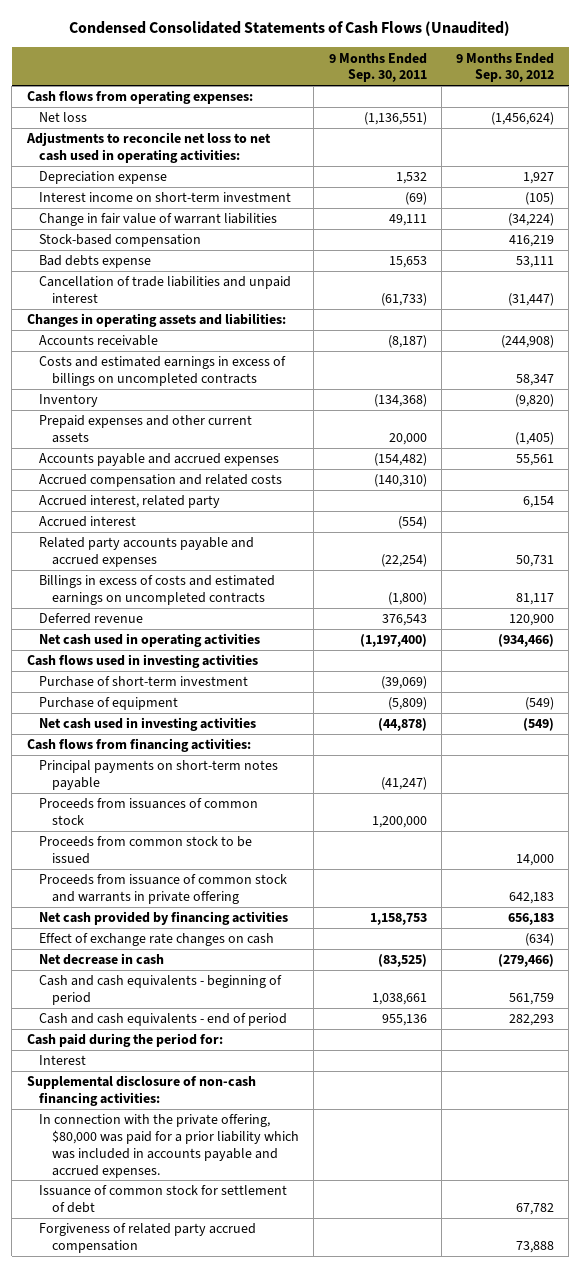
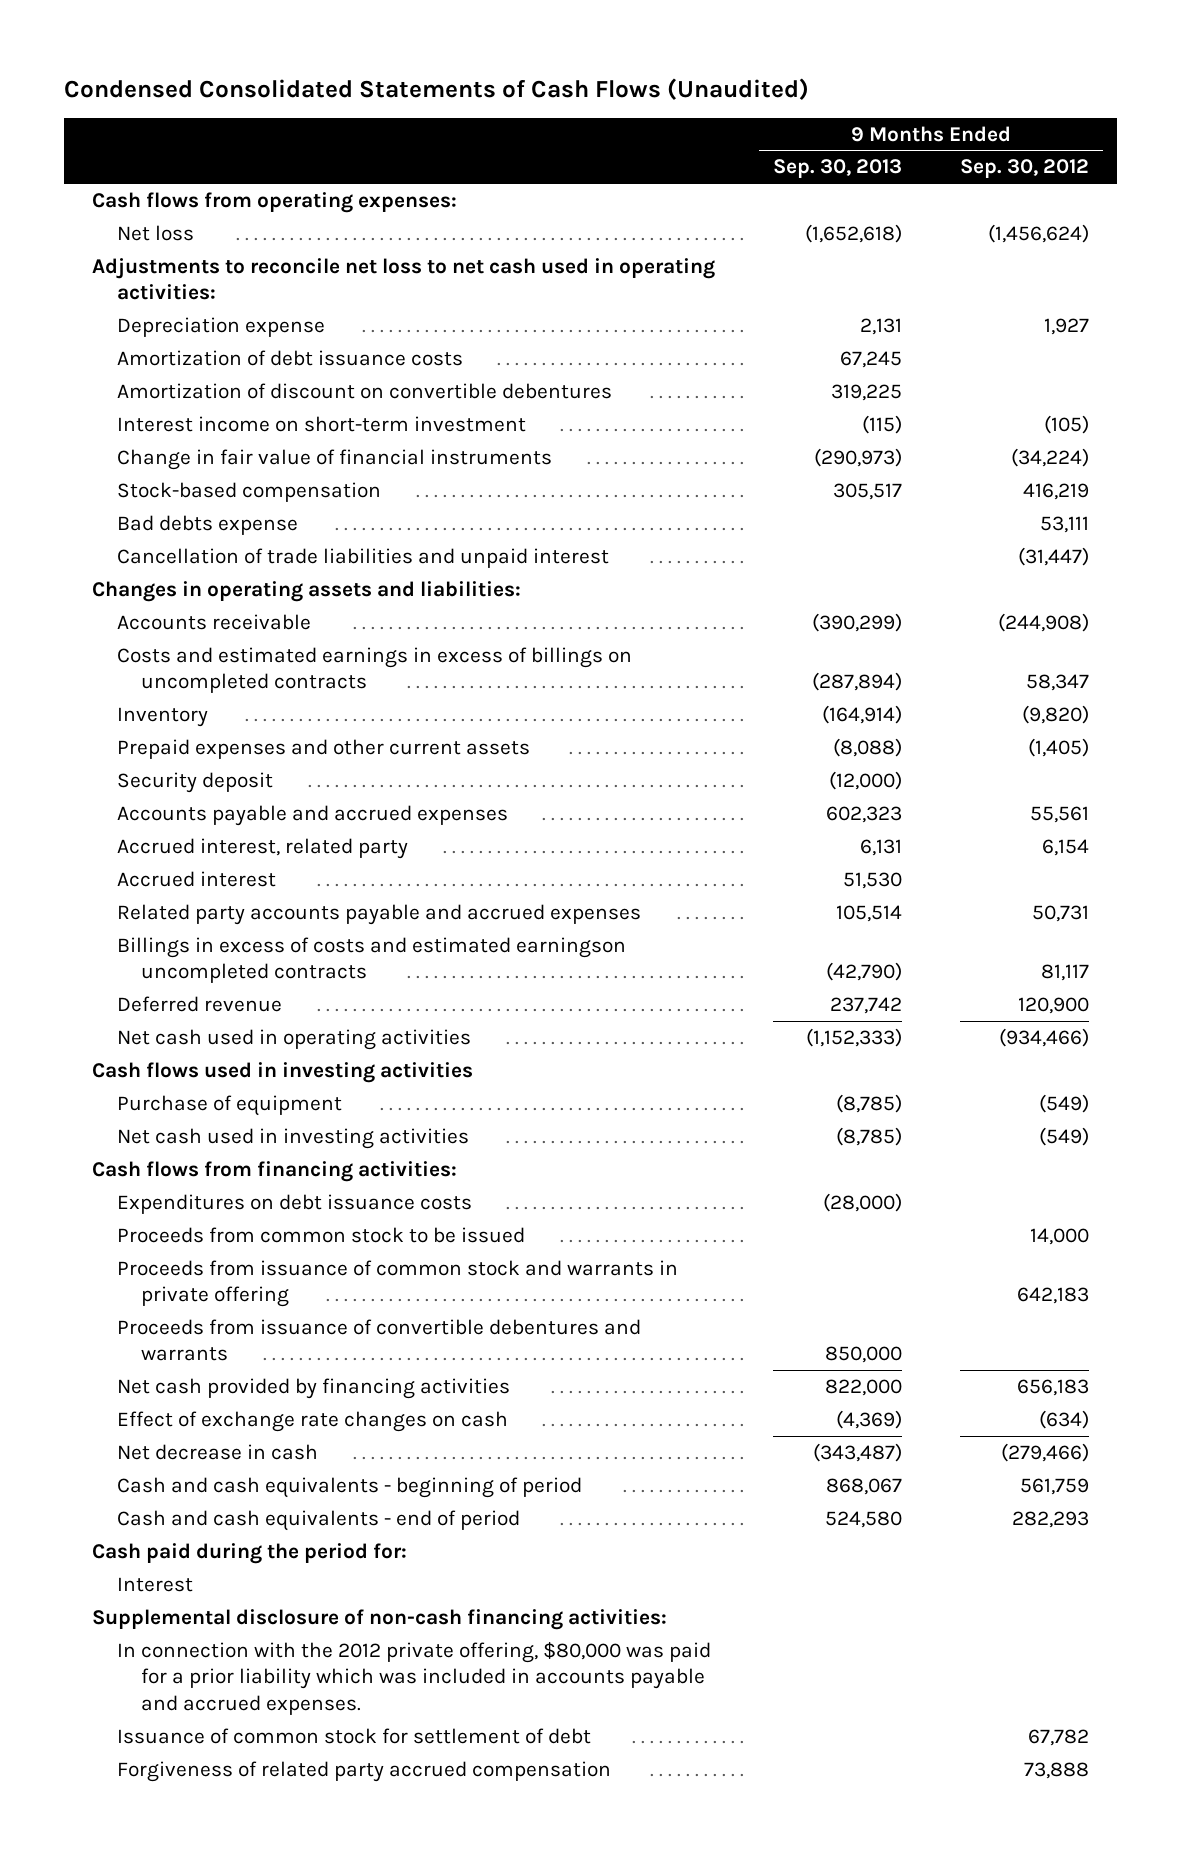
- | 9 Months Ended Sep. 30, 2011 | 9 Months Ended Sep. 30, 2012
+ | 9 Months Ended Sep. 30, 2013 | 9 Months Ended Sep. 30, 2012
+ Amortization of debt issuance costs | 67,245 |
+ Amortization of discount on convertible debentures | 319,225 |
- Change in fair value of warrant liabilities | 49,111 | (34,224)
+ Change in fair value of financial instruments | (290,973) | (34,224)
+ Security deposit | (12,000) |
- Accrued compensation and related costs | (140,310) |
- Billings in excess of costs and estimated earnings on uncompleted contracts | (1,800) | 81,117
+ Billings in excess of costs and estimated earningson uncompleted contracts | (42,790) | 81,117
- Purchase of short-term investment | (39,069) |
- Principal payments on short-term notes payable | (41,247) |
- Proceeds from issuances of common stock | 1,200,000 |
+ Expenditures on debt issuance costs | (28,000) |
+ Proceeds from issuance of convertible debentures and warrants | 850,000 |
- In connection with the private offering, $80,000 was paid for a prior liability which was included in accounts payable and accrued expenses.
+ In connection with the 2012 private offering, $80,000 was paid for a prior liability which was included in accounts payable and accrued expenses.

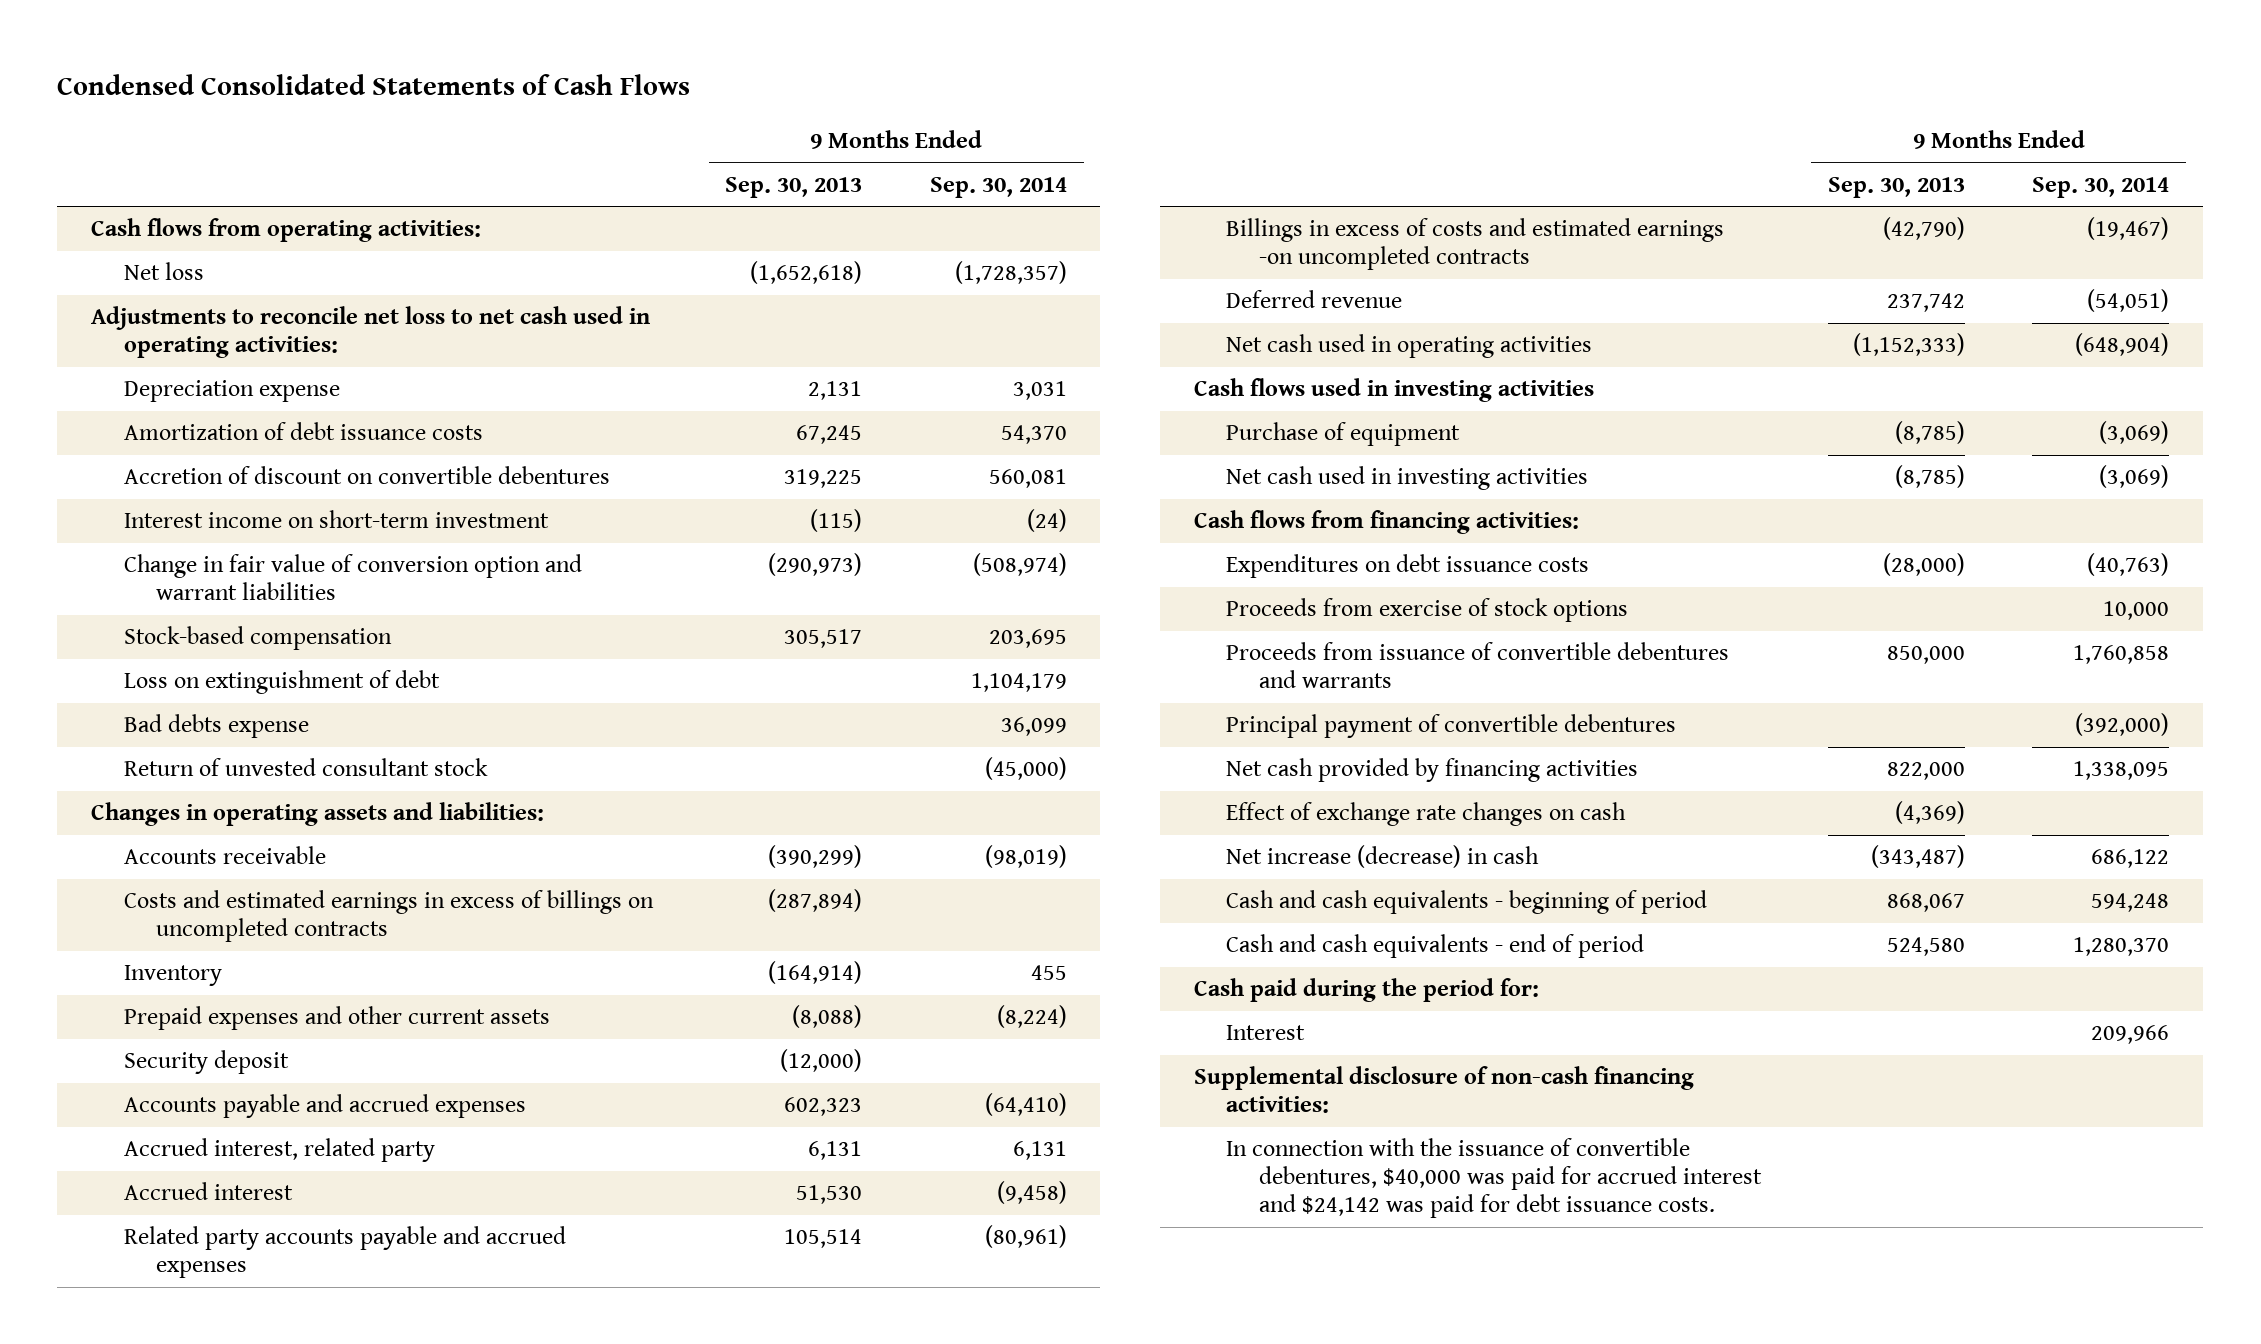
- Condensed Consolidated Statements of Cash Flows (Unaudited)
+ Condensed Consolidated Statements of Cash Flows
- | 9 Months Ended Sep. 30, 2013 | 9 Months Ended Sep. 30, 2012
+ | 9 Months Ended Sep. 30, 2013 | 9 Months Ended Sep. 30, 2014
- Cash flows from operating expenses:
+ Cash flows from operating activities:
- Amortization of discount on convertible debentures | 319,225 |
+ Accretion of discount on convertible debentures | 319,225 | 560,081
- Change in fair value of financial instruments | (290,973) | (34,224)
+ Change in fair value of conversion option and warrant liabilities | (290,973) | (508,974)
+ Loss on extinguishment of debt | | 1,104,179
- Cancellation of trade liabilities and unpaid interest | | (31,447)
+ Return of unvested consultant stock | | (45,000)
- Billings in excess of costs and estimated earningson uncompleted contracts | (42,790) | 81,117
+ Billings in excess of costs and estimated earnings -on uncompleted contracts | (42,790) | (19,467)
- Proceeds from common stock to be issued | | 14,000
- Proceeds from issuance of common stock and warrants in private offering | | 642,183
+ Proceeds from exercise of stock options | | 10,000
+ Principal payment of convertible debentures | | (392,000)
- Net decrease in cash | (343,487) | (279,466)
+ Net increase (decrease) in cash | (343,487) | 686,122
- In connection with the 2012 private offering, $80,000 was paid for a prior liability which was included in accounts payable and accrued expenses.
- Issuance of common stock for settlement of debt | | 67,782
- Forgiveness of related party accrued compensation | | 73,888
+ In connection with the issuance of convertible debentures, $40,000 was paid for accrued interest and $24,142 was paid for debt issuance costs.

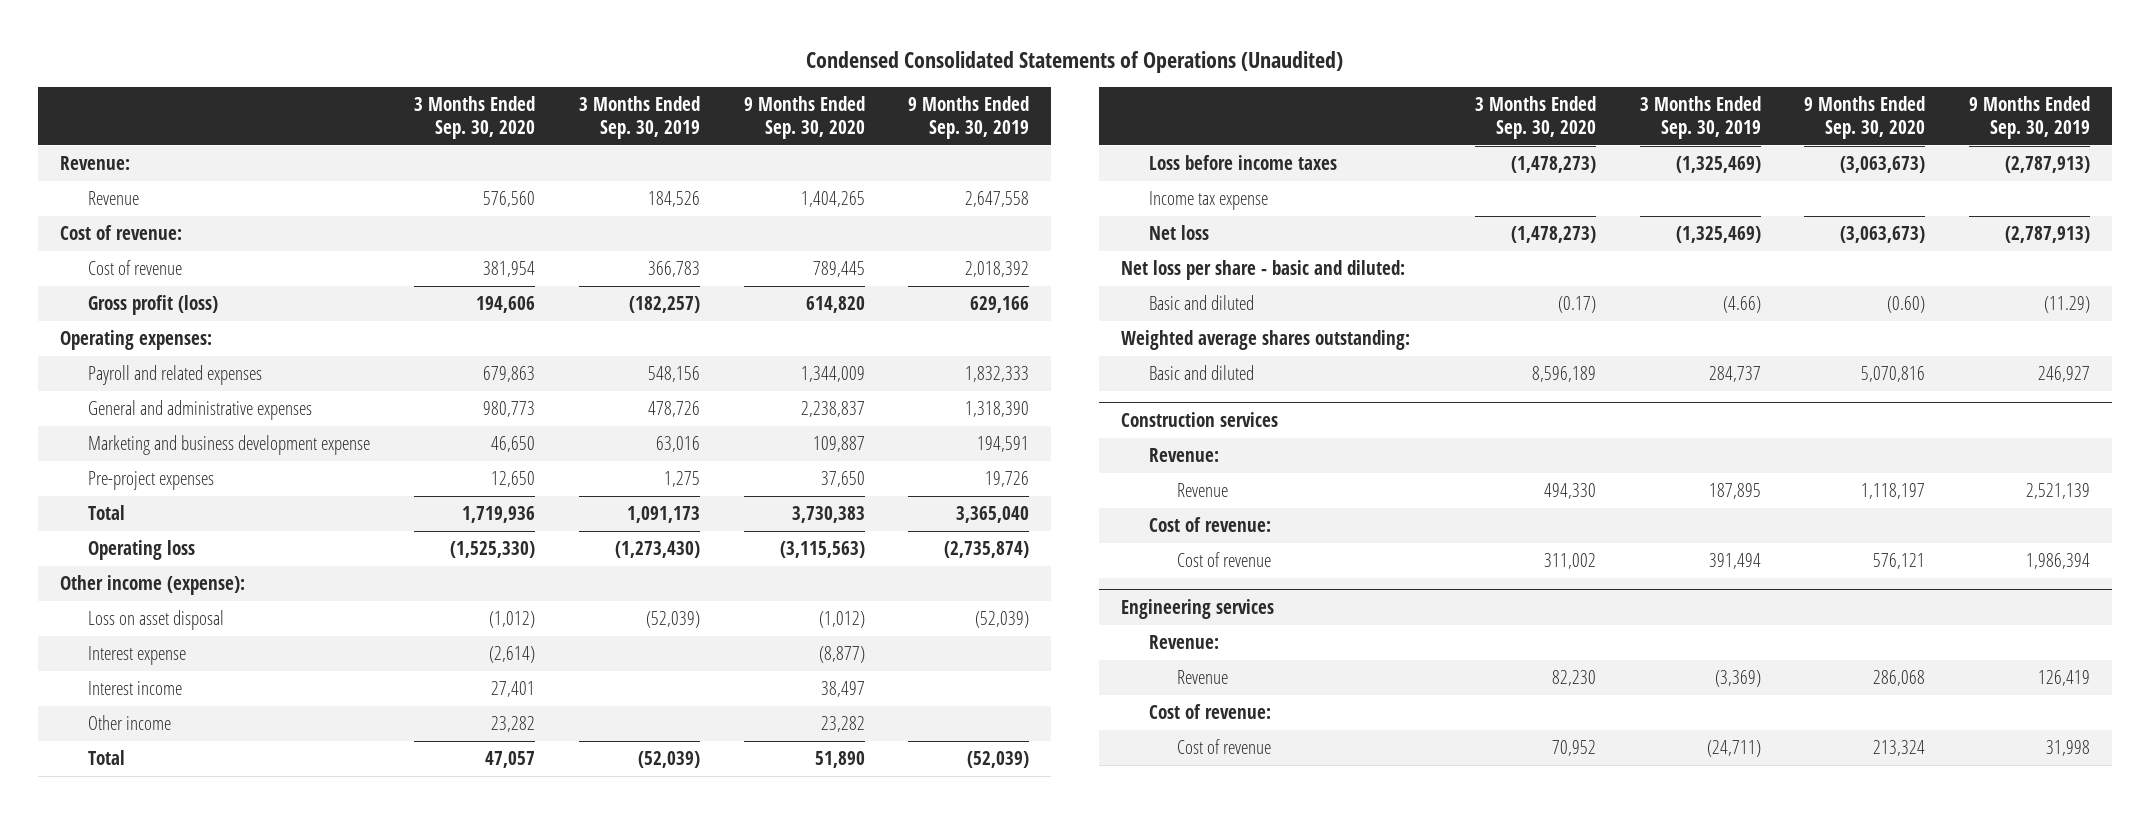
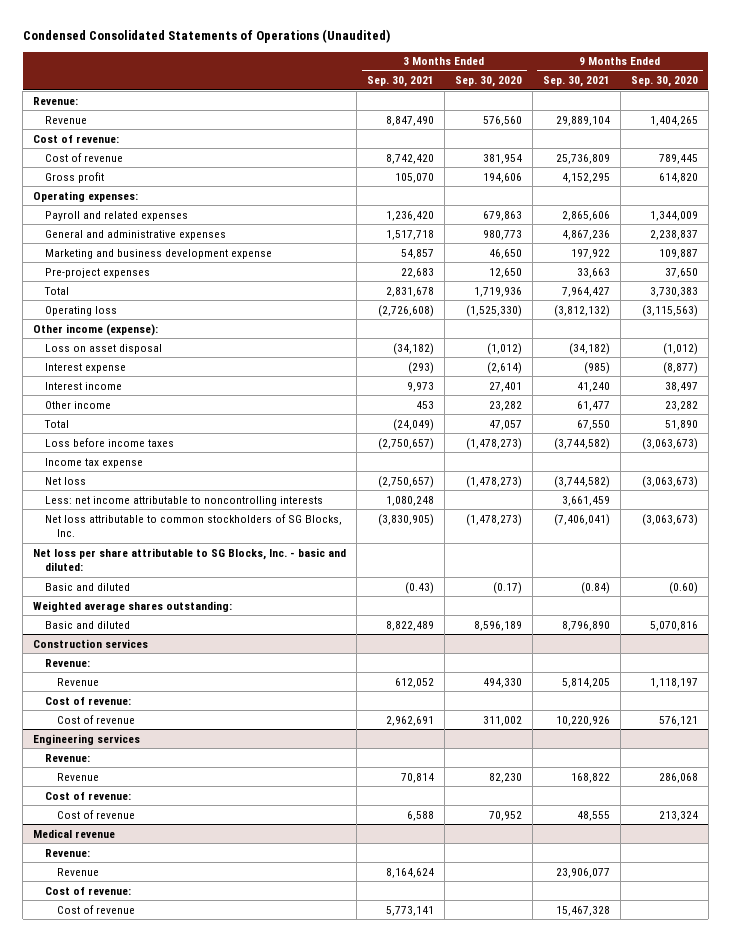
- | 3 Months Ended Sep. 30, 2020 | 3 Months Ended Sep. 30, 2019 | 9 Months Ended Sep. 30, 2020 | 9 Months Ended Sep. 30, 2019
+ | 3 Months Ended Sep. 30, 2021 | 3 Months Ended Sep. 30, 2020 | 9 Months Ended Sep. 30, 2021 | 9 Months Ended Sep. 30, 2020
- Gross profit (loss) | 194,606 | (182,257) | 614,820 | 629,166
+ Gross profit | 105,070 | 194,606 | 4,152,295 | 614,820
- Net loss per share - basic and diluted:
+ Less: net income attributable to noncontrolling interests | 1,080,248 | | 3,661,459 |
+ Net loss attributable to common stockholders of SG Blocks, Inc. | (3,830,905) | (1,478,273) | (7,406,041) | (3,063,673)
+ Net loss per share attributable to SG Blocks, Inc. - basic and diluted:
+ Medical revenue
+ Revenue:
+ Revenue | 8,164,624 | | 23,906,077 |
+ Cost of revenue:
+ Cost of revenue | 5,773,141 | | 15,467,328 |

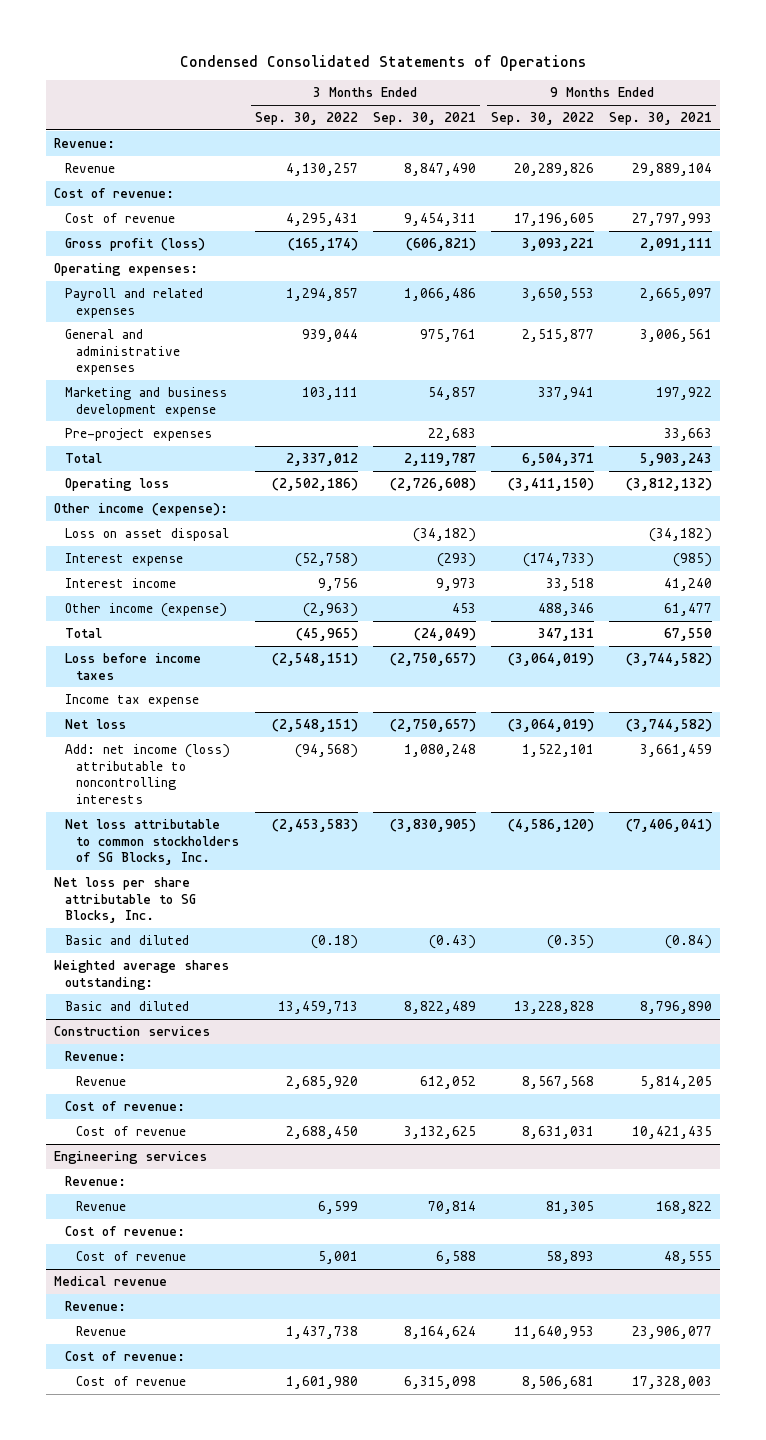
- Condensed Consolidated Statements of Operations (Unaudited)
+ Condensed Consolidated Statements of Operations
- | 3 Months Ended Sep. 30, 2021 | 3 Months Ended Sep. 30, 2020 | 9 Months Ended Sep. 30, 2021 | 9 Months Ended Sep. 30, 2020
+ | 3 Months Ended Sep. 30, 2022 | 3 Months Ended Sep. 30, 2021 | 9 Months Ended Sep. 30, 2022 | 9 Months Ended Sep. 30, 2021
- Cost of revenue | 8,742,420 | 381,954 | 25,736,809 | 789,445
- Gross profit | 105,070 | 194,606 | 4,152,295 | 614,820
+ Cost of revenue | 4,295,431 | 9,454,311 | 17,196,605 | 27,797,993
+ Gross profit (loss) | (165,174) | (606,821) | 3,093,221 | 2,091,111
- Payroll and related expenses | 1,236,420 | 679,863 | 2,865,606 | 1,344,009
- General and administrative expenses | 1,517,718 | 980,773 | 4,867,236 | 2,238,837
+ Payroll and related expenses | 1,294,857 | 1,066,486 | 3,650,553 | 2,665,097
+ General and administrative expenses | 939,044 | 975,761 | 2,515,877 | 3,006,561
- Total | 2,831,678 | 1,719,936 | 7,964,427 | 3,730,383
+ Total | 2,337,012 | 2,119,787 | 6,504,371 | 5,903,243
- Other income | 453 | 23,282 | 61,477 | 23,282
+ Other income (expense) | (2,963) | 453 | 488,346 | 61,477
- Less: net income attributable to noncontrolling interests | 1,080,248 | | 3,661,459 |
+ Add: net income (loss) attributable to noncontrolling interests | (94,568) | 1,080,248 | 1,522,101 | 3,661,459
- Net loss per share attributable to SG Blocks, Inc. - basic and diluted:
+ Net loss per share attributable to SG Blocks, Inc.
@ Construction services
- Cost of revenue | 2,962,691 | 311,002 | 10,220,926 | 576,121
+ Cost of revenue | 2,688,450 | 3,132,625 | 8,631,031 | 10,421,435
@ Medical revenue
- Cost of revenue | 5,773,141 | | 15,467,328 |
+ Cost of revenue | 1,601,980 | 6,315,098 | 8,506,681 | 17,328,003

